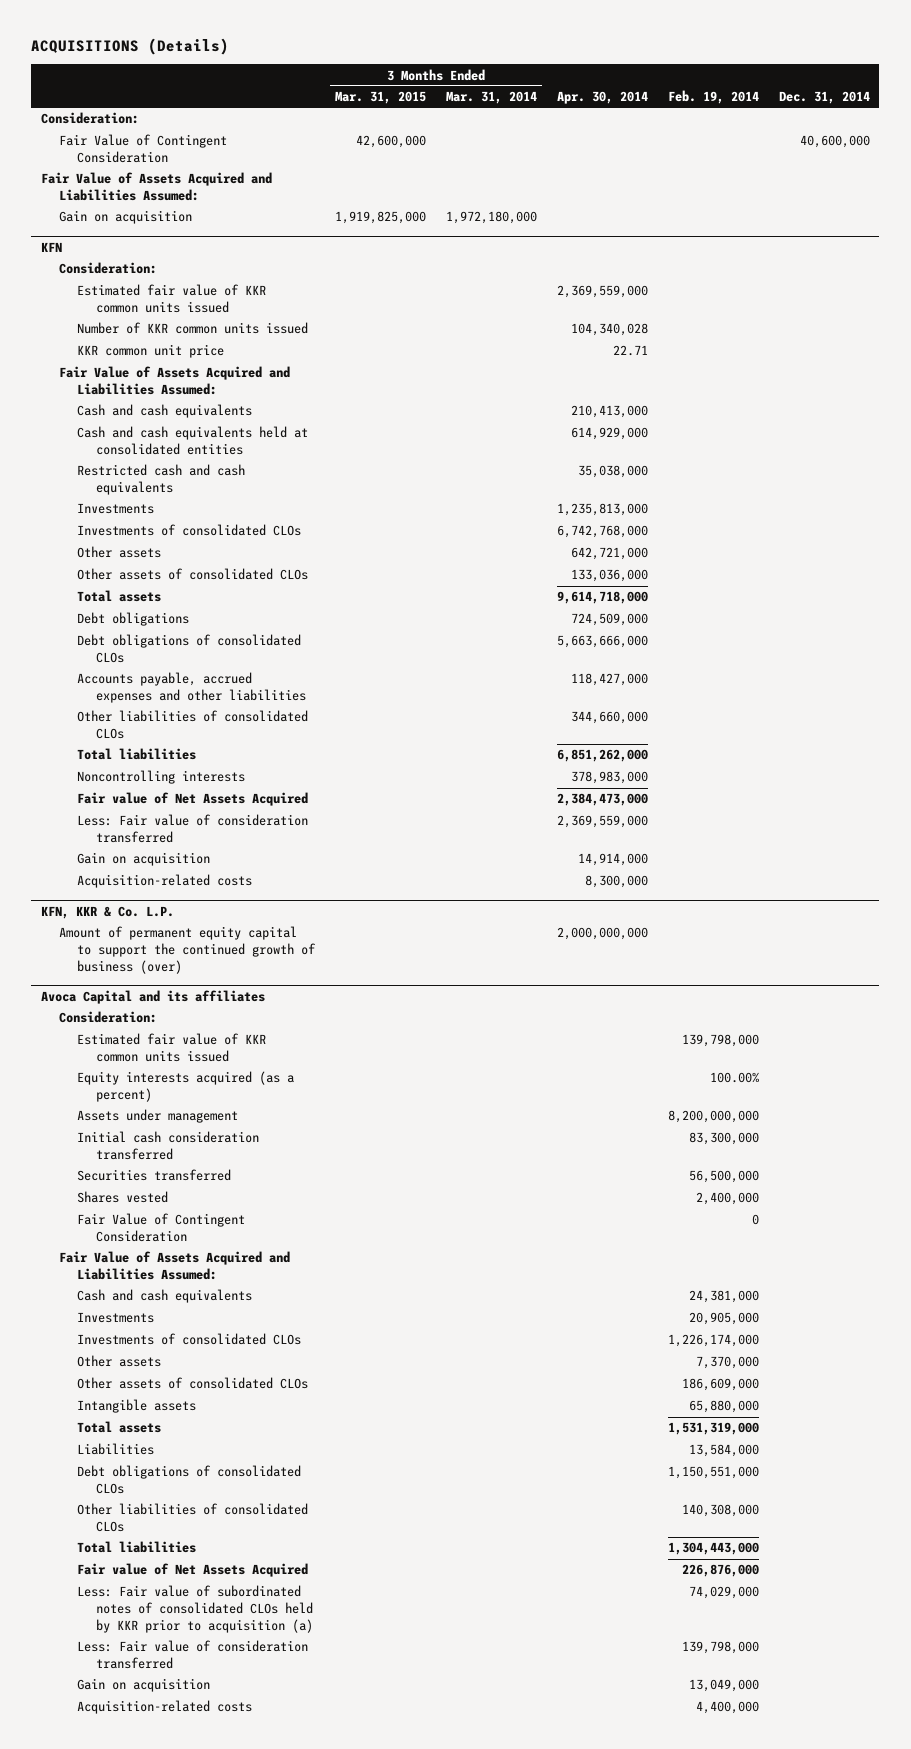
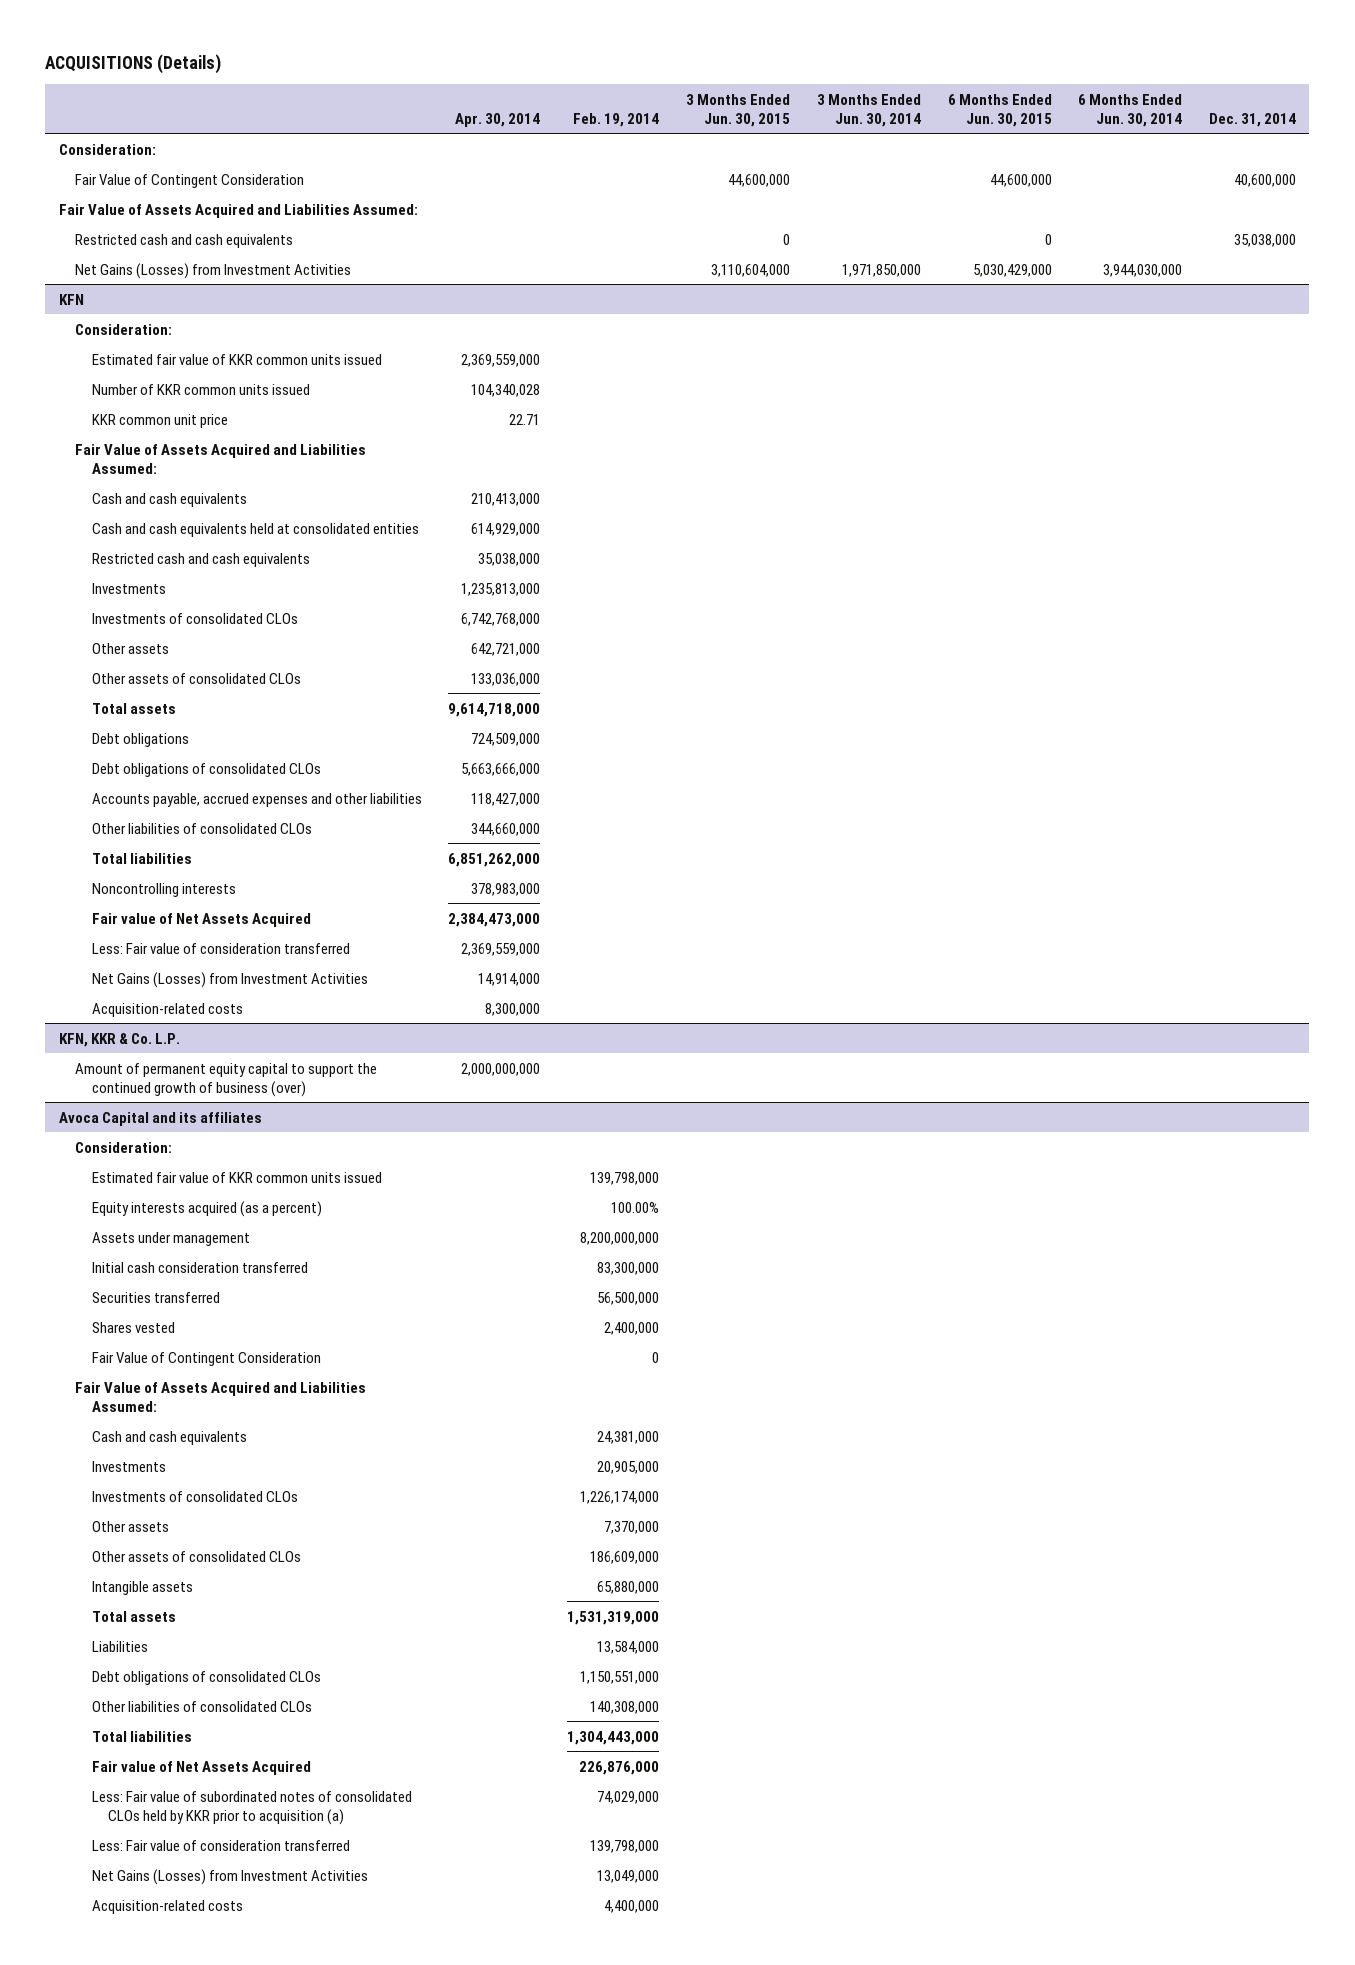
- | 3 Months Ended Mar. 31, 2015 | 3 Months Ended Mar. 31, 2014 | Apr. 30, 2014 | Feb. 19, 2014 | Dec. 31, 2014
+ | Apr. 30, 2014 | Feb. 19, 2014 | 3 Months Ended Jun. 30, 2015 | 3 Months Ended Jun. 30, 2014 | 6 Months Ended Jun. 30, 2015 | 6 Months Ended Jun. 30, 2014 | Dec. 31, 2014
- Gain on acquisition | 1,919,825,000 | 1,972,180,000 | | |
+ Restricted cash and cash equivalents | | | 0 | | 0 | | 35,038,000
+ Net Gains (Losses) from Investment Activities | | | 3,110,604,000 | 1,971,850,000 | 5,030,429,000 | 3,944,030,000 |
@ KFN
- Gain on acquisition | | | 14,914,000 | |
+ Net Gains (Losses) from Investment Activities | 14,914,000 | | | | | |
@ Avoca Capital and its affiliates
- Gain on acquisition | | | | 13,049,000 |
+ Net Gains (Losses) from Investment Activities | | 13,049,000 | | | | |

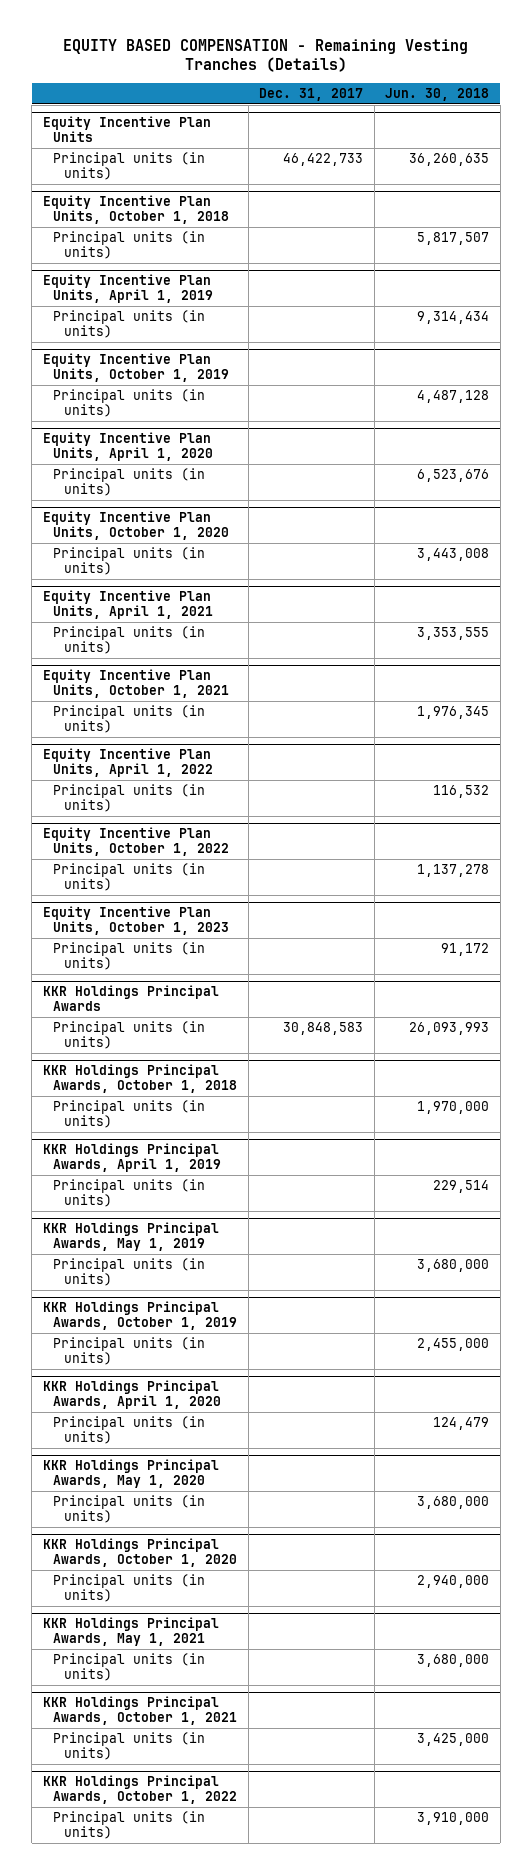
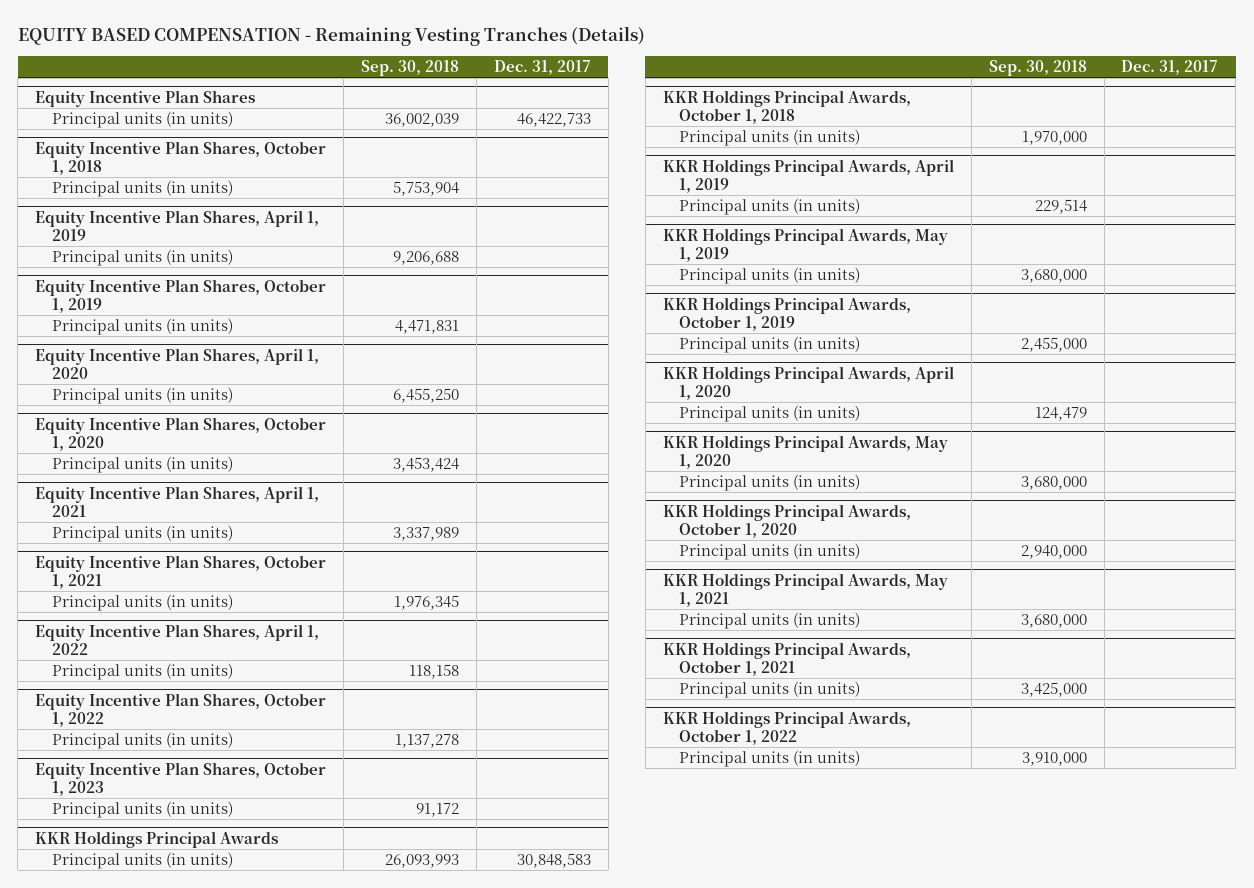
- | Dec. 31, 2017 | Jun. 30, 2018
+ | Sep. 30, 2018 | Dec. 31, 2017
- Equity Incentive Plan Units
+ Equity Incentive Plan Shares
- Equity Incentive Plan Units, October 1, 2018
+ Equity Incentive Plan Shares, October 1, 2018
- Equity Incentive Plan Units, April 1, 2019
+ Equity Incentive Plan Shares, April 1, 2019
- Equity Incentive Plan Units, October 1, 2019
+ Equity Incentive Plan Shares, October 1, 2019
- Equity Incentive Plan Units, April 1, 2020
+ Equity Incentive Plan Shares, April 1, 2020
- Equity Incentive Plan Units, October 1, 2020
+ Equity Incentive Plan Shares, October 1, 2020
- Equity Incentive Plan Units, April 1, 2021
+ Equity Incentive Plan Shares, April 1, 2021
- Equity Incentive Plan Units, October 1, 2021
+ Equity Incentive Plan Shares, October 1, 2021
- Equity Incentive Plan Units, April 1, 2022
+ Equity Incentive Plan Shares, April 1, 2022
- Equity Incentive Plan Units, October 1, 2022
+ Equity Incentive Plan Shares, October 1, 2022
- Equity Incentive Plan Units, October 1, 2023
+ Equity Incentive Plan Shares, October 1, 2023

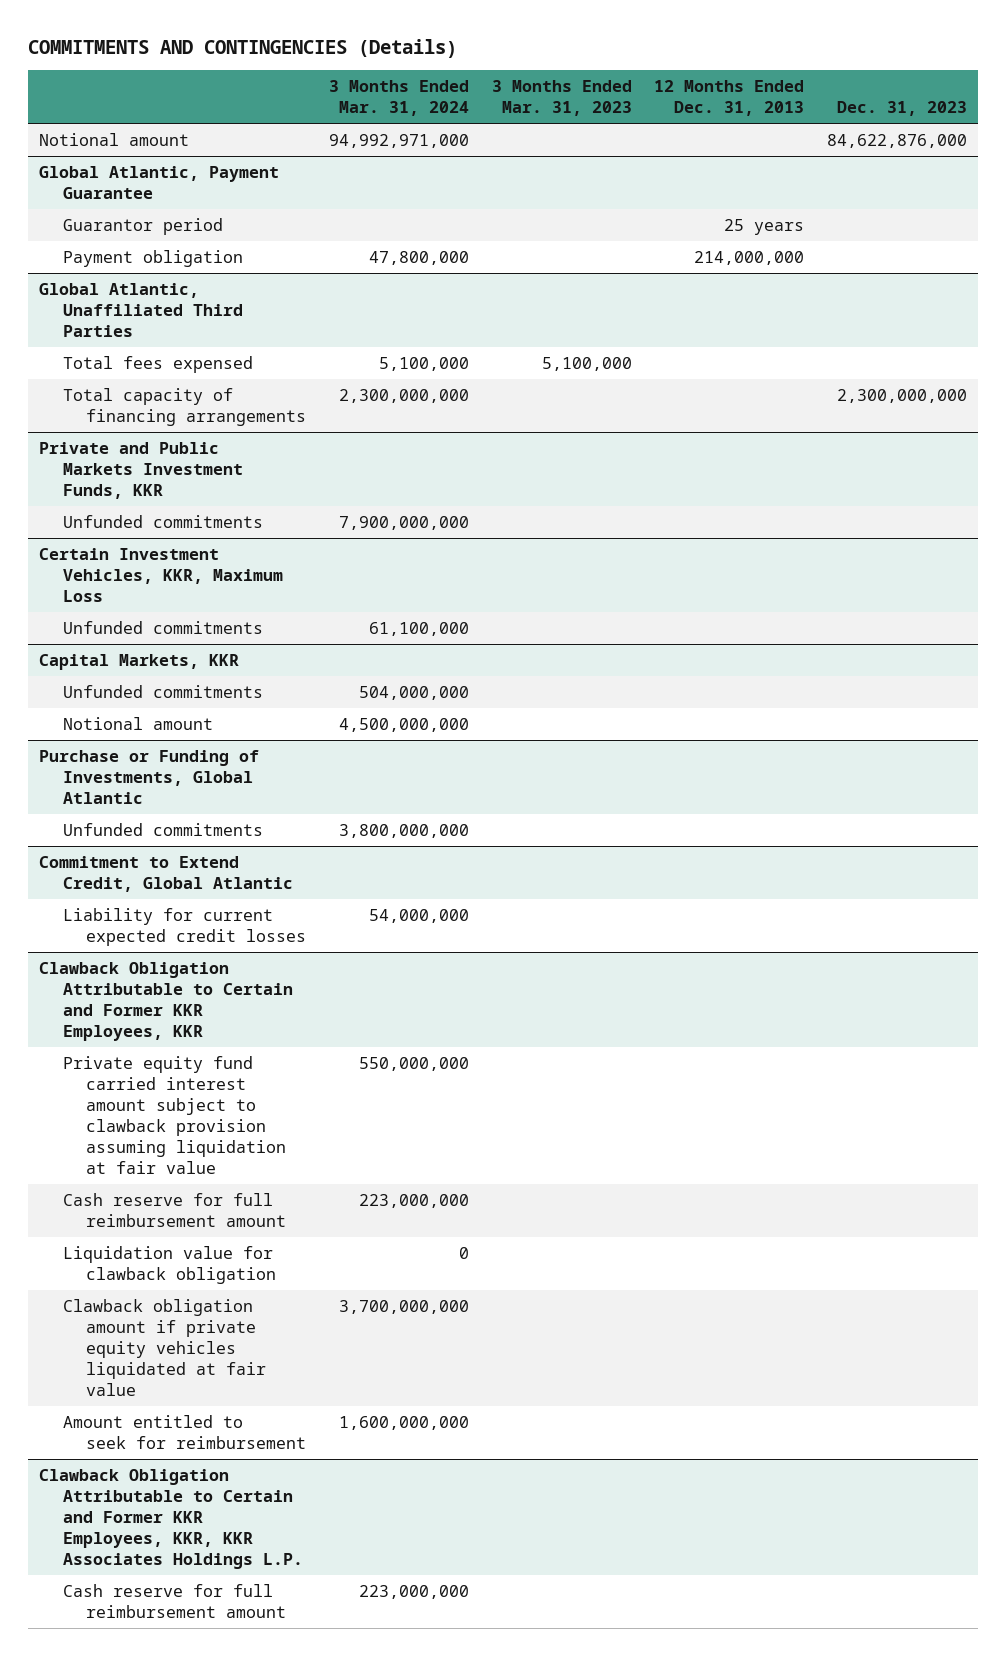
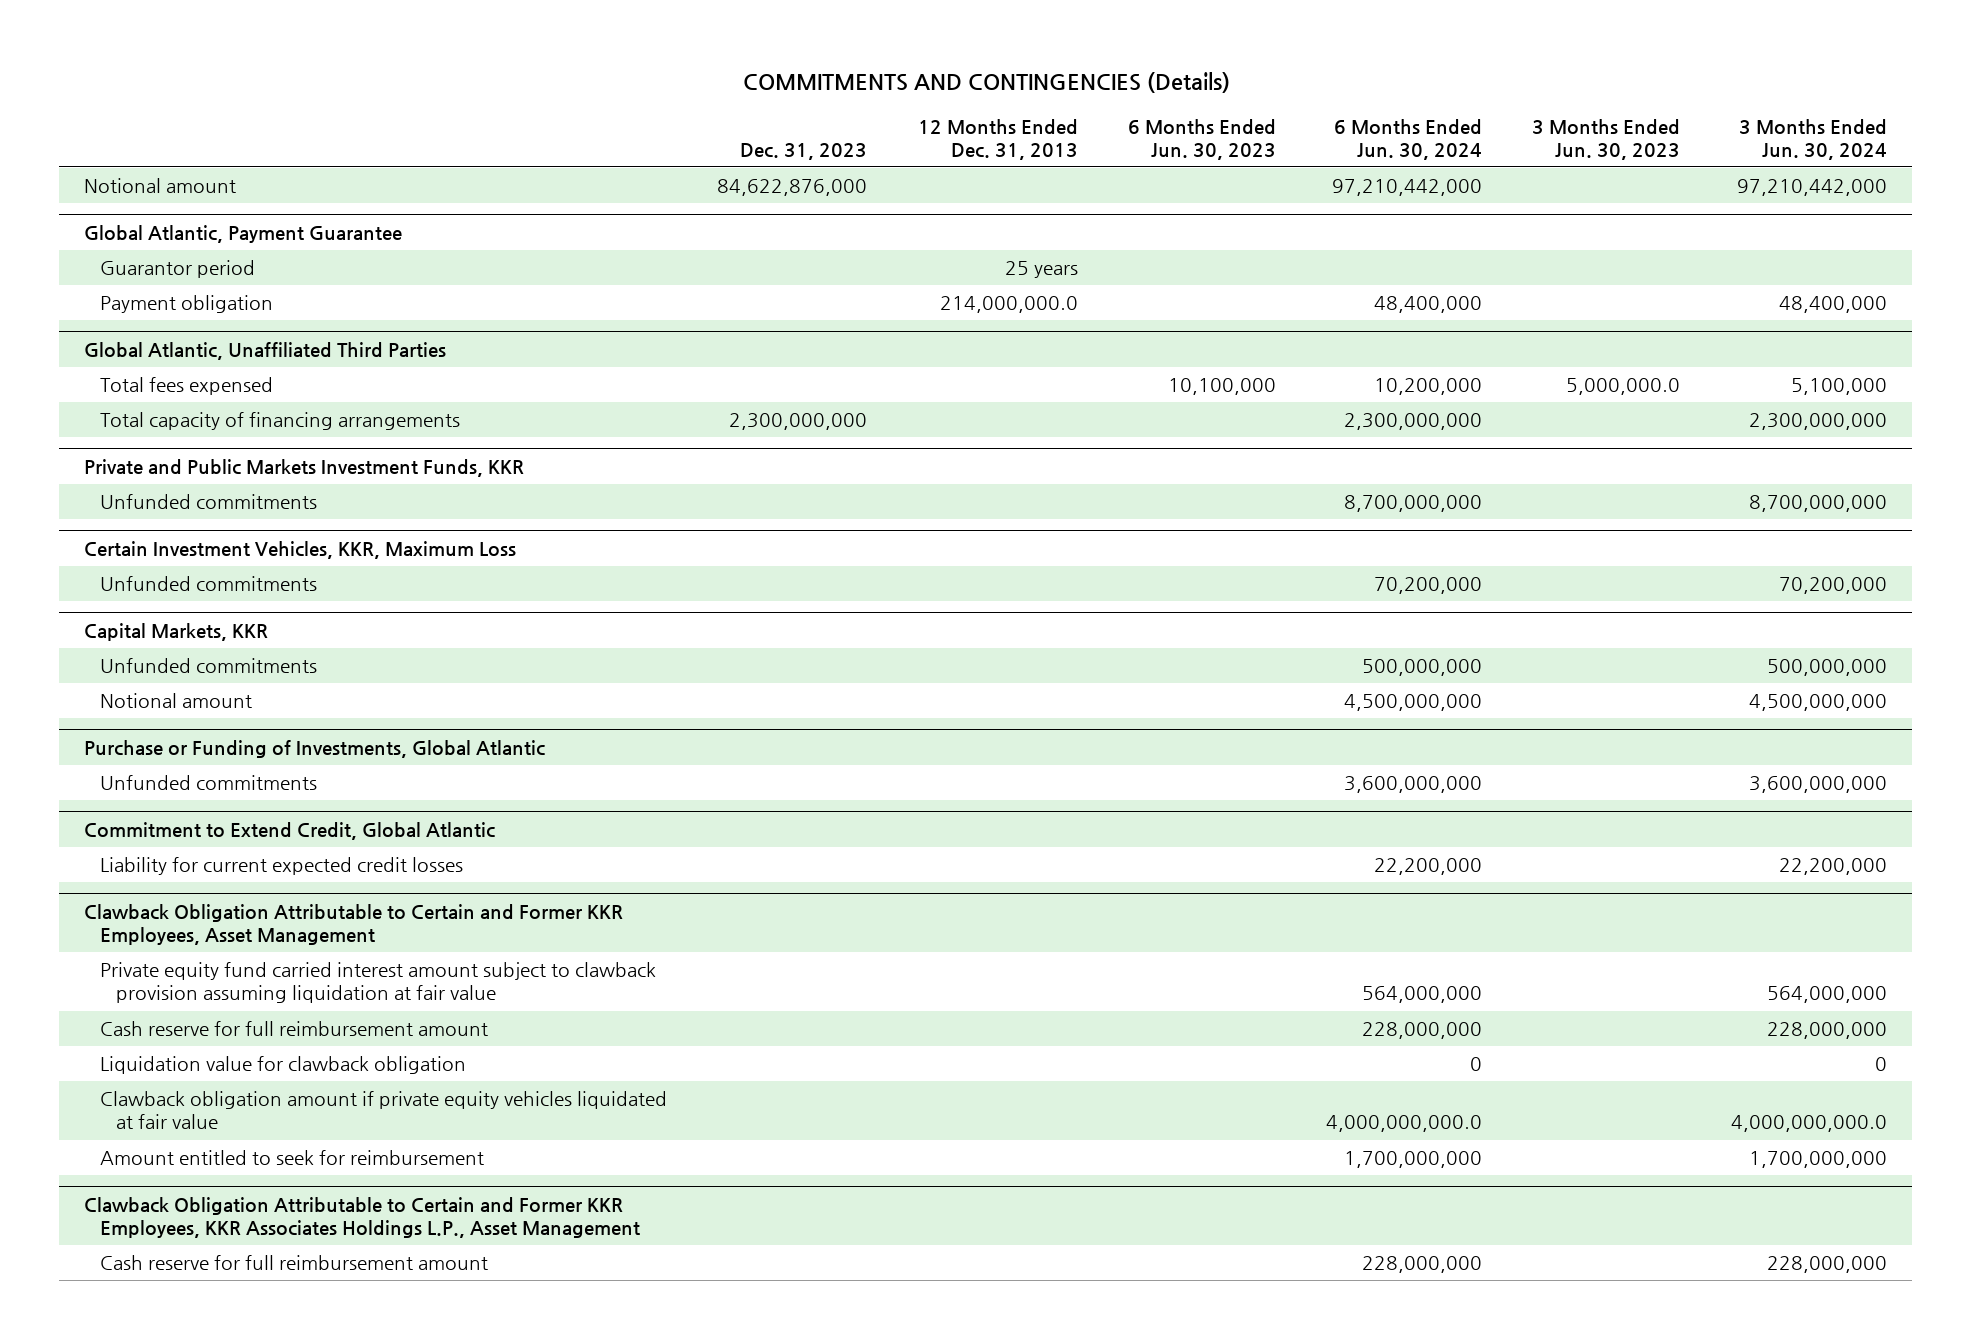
- | 3 Months Ended Mar. 31, 2024 | 3 Months Ended Mar. 31, 2023 | 12 Months Ended Dec. 31, 2013 | Dec. 31, 2023
+ | Dec. 31, 2023 | 12 Months Ended Dec. 31, 2013 | 6 Months Ended Jun. 30, 2023 | 6 Months Ended Jun. 30, 2024 | 3 Months Ended Jun. 30, 2023 | 3 Months Ended Jun. 30, 2024
@ Global Atlantic, Payment Guarantee
- Payment obligation | 47,800,000 | | 214,000,000 |
+ Payment obligation | | 214,000,000.0 | | 48,400,000 | | 48,400,000
- Clawback Obligation Attributable to Certain and Former KKR Employees, KKR
+ Clawback Obligation Attributable to Certain and Former KKR Employees, Asset Management
- Clawback Obligation Attributable to Certain and Former KKR Employees, KKR, KKR Associates Holdings L.P.
+ Clawback Obligation Attributable to Certain and Former KKR Employees, KKR Associates Holdings L.P., Asset Management

